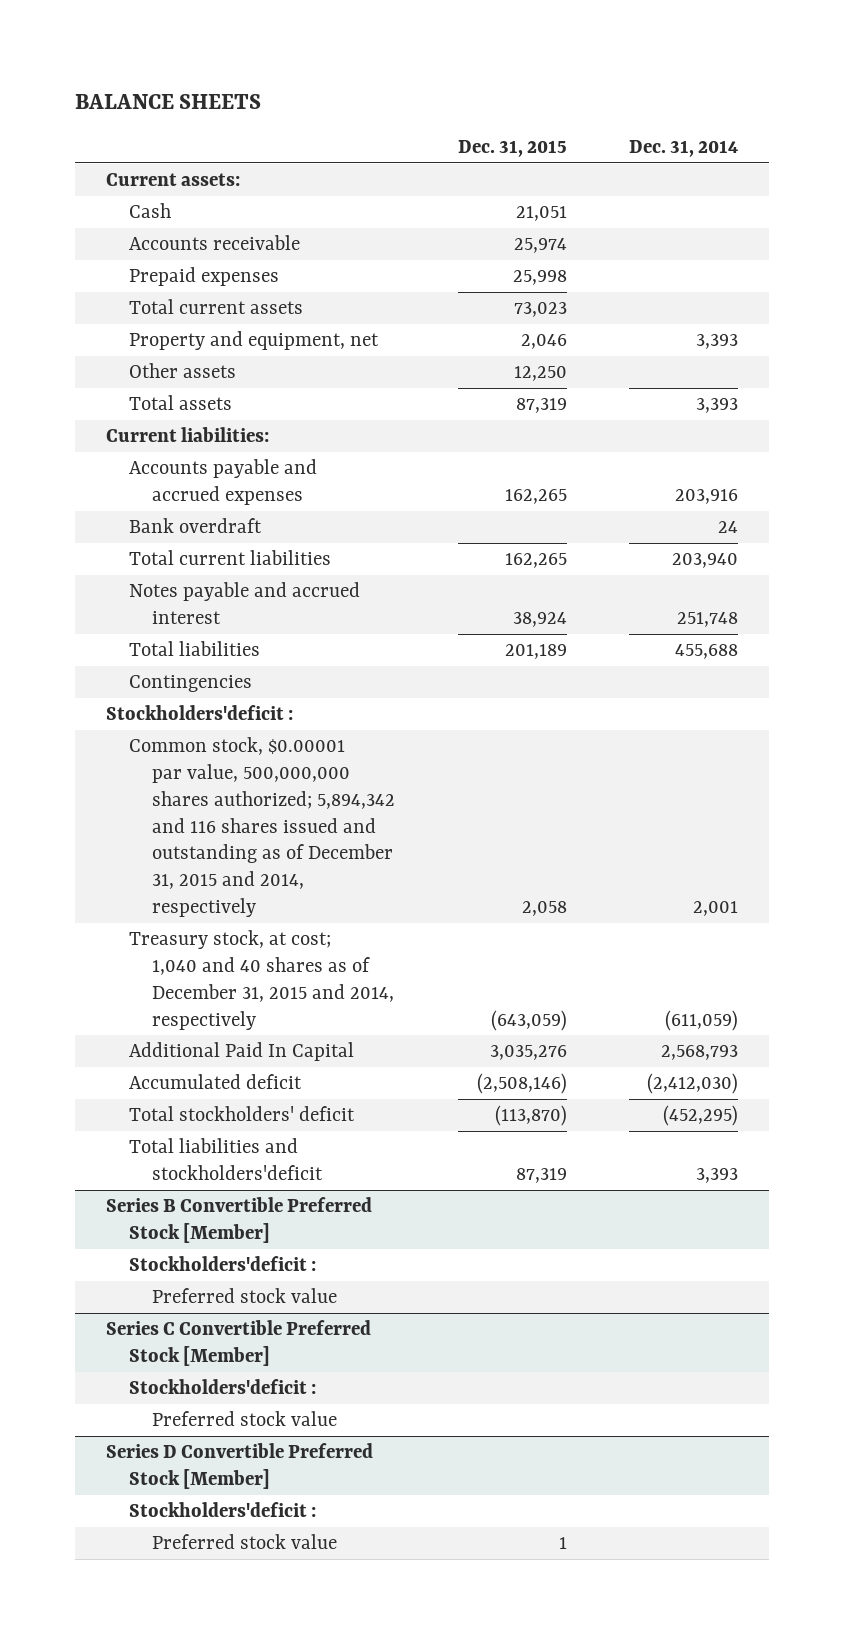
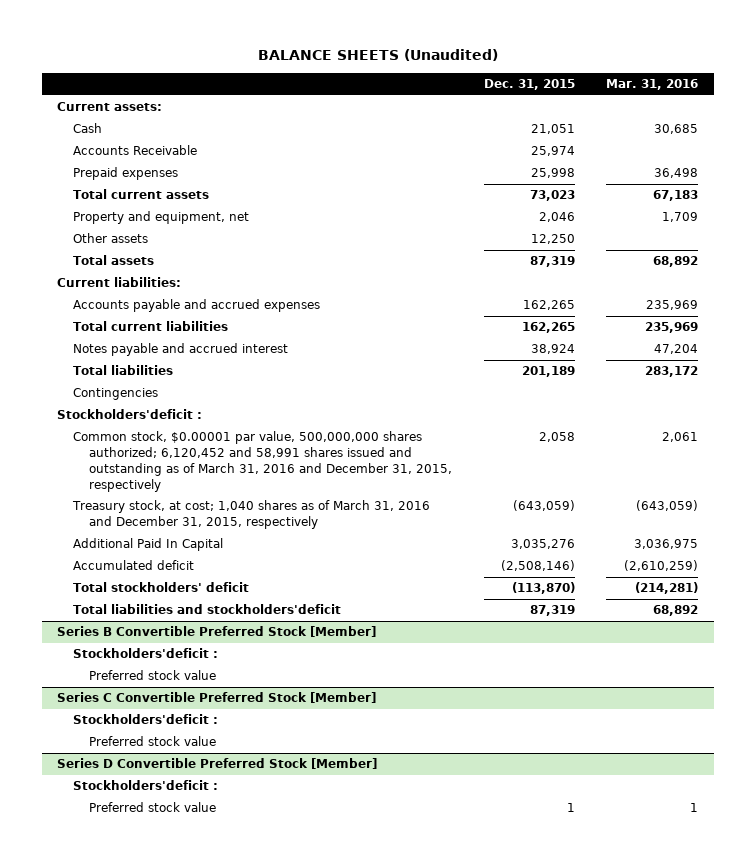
- BALANCE SHEETS
+ BALANCE SHEETS (Unaudited)
- | Dec. 31, 2015 | Dec. 31, 2014
+ | Dec. 31, 2015 | Mar. 31, 2016
- Accounts receivable | 25,974 |
+ Accounts Receivable | 25,974 |
- Bank overdraft | | 24
- Common stock, $0.00001 par value, 500,000,000 shares authorized; 5,894,342 and 116 shares issued and outstanding as of December 31, 2015 and 2014, respectively | 2,058 | 2,001
- Treasury stock, at cost; 1,040 and 40 shares as of December 31, 2015 and 2014, respectively | (643,059) | (611,059)
+ Common stock, $0.00001 par value, 500,000,000 shares authorized; 6,120,452 and 58,991 shares issued and outstanding as of March 31, 2016 and December 31, 2015, respectively | 2,058 | 2,061
+ Treasury stock, at cost; 1,040 shares as of March 31, 2016 and December 31, 2015, respectively | (643,059) | (643,059)

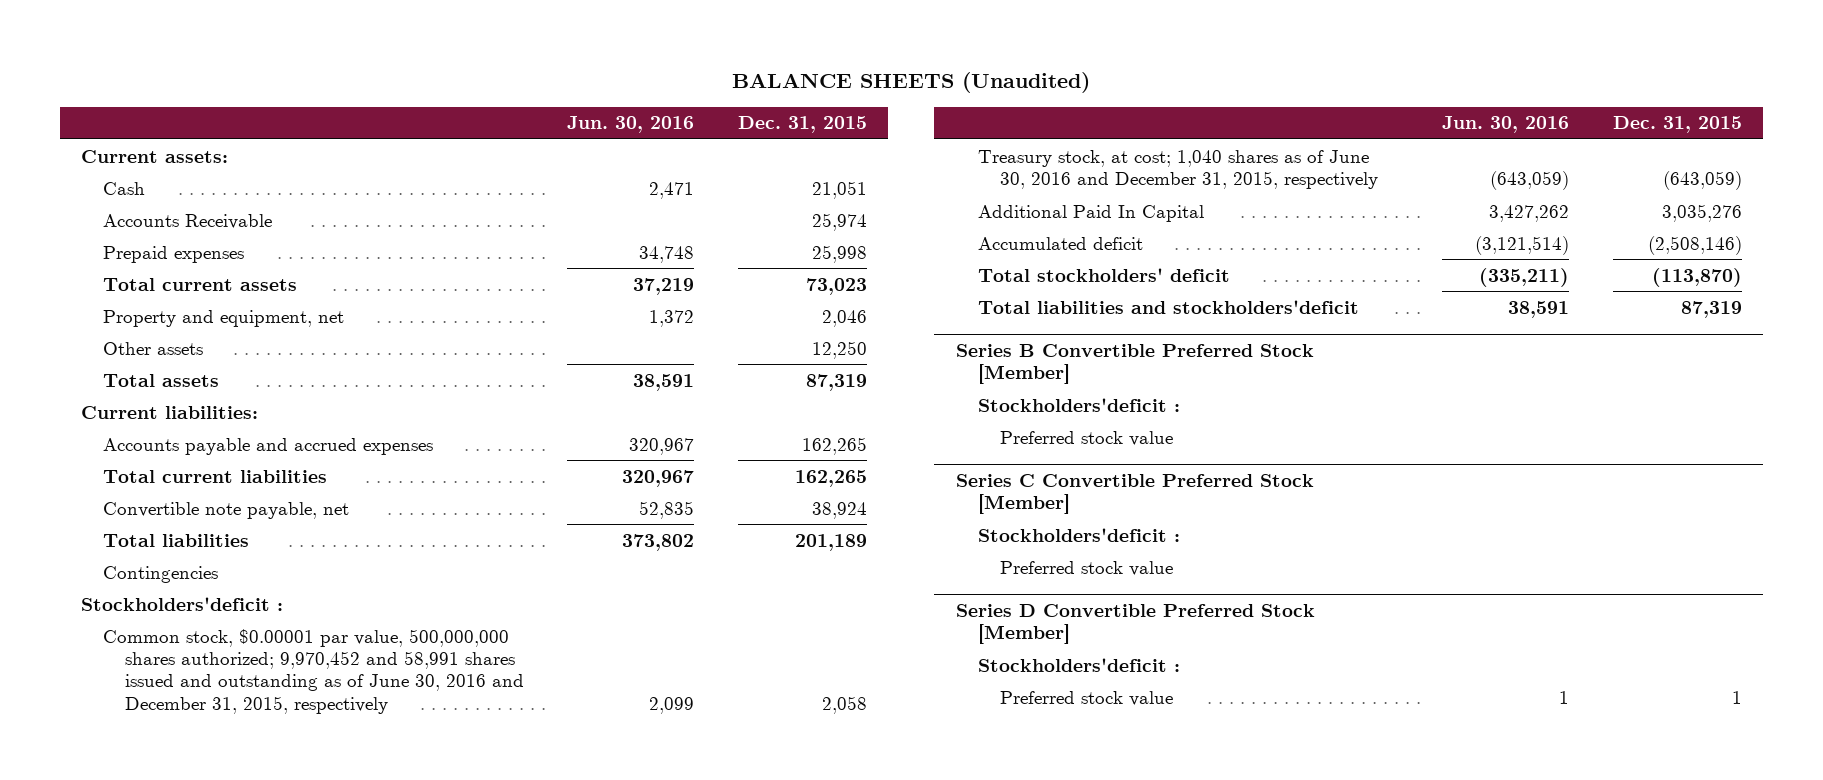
- | Dec. 31, 2015 | Mar. 31, 2016
+ | Jun. 30, 2016 | Dec. 31, 2015
- Notes payable and accrued interest | 38,924 | 47,204
+ Convertible note payable, net | 52,835 | 38,924
- Common stock, $0.00001 par value, 500,000,000 shares authorized; 6,120,452 and 58,991 shares issued and outstanding as of March 31, 2016 and December 31, 2015, respectively | 2,058 | 2,061
- Treasury stock, at cost; 1,040 shares as of March 31, 2016 and December 31, 2015, respectively | (643,059) | (643,059)
+ Common stock, $0.00001 par value, 500,000,000 shares authorized; 9,970,452 and 58,991 shares issued and outstanding as of June 30, 2016 and December 31, 2015, respectively | 2,099 | 2,058
+ Treasury stock, at cost; 1,040 shares as of June 30, 2016 and December 31, 2015, respectively | (643,059) | (643,059)

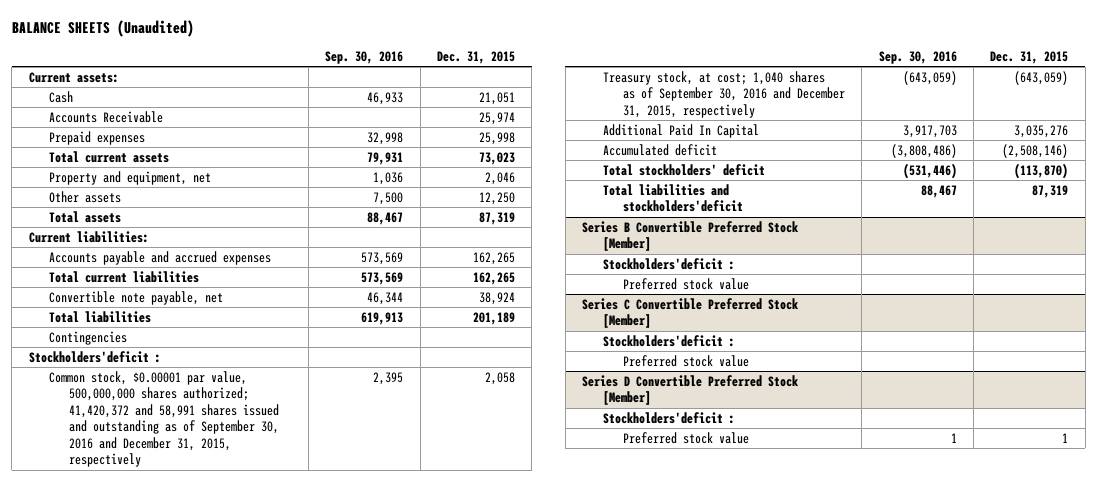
- | Jun. 30, 2016 | Dec. 31, 2015
+ | Sep. 30, 2016 | Dec. 31, 2015
- Common stock, $0.00001 par value, 500,000,000 shares authorized; 9,970,452 and 58,991 shares issued and outstanding as of June 30, 2016 and December 31, 2015, respectively | 2,099 | 2,058
- Treasury stock, at cost; 1,040 shares as of June 30, 2016 and December 31, 2015, respectively | (643,059) | (643,059)
+ Common stock, $0.00001 par value, 500,000,000 shares authorized; 41,420,372 and 58,991 shares issued and outstanding as of September 30, 2016 and December 31, 2015, respectively | 2,395 | 2,058
+ Treasury stock, at cost; 1,040 shares as of September 30, 2016 and December 31, 2015, respectively | (643,059) | (643,059)

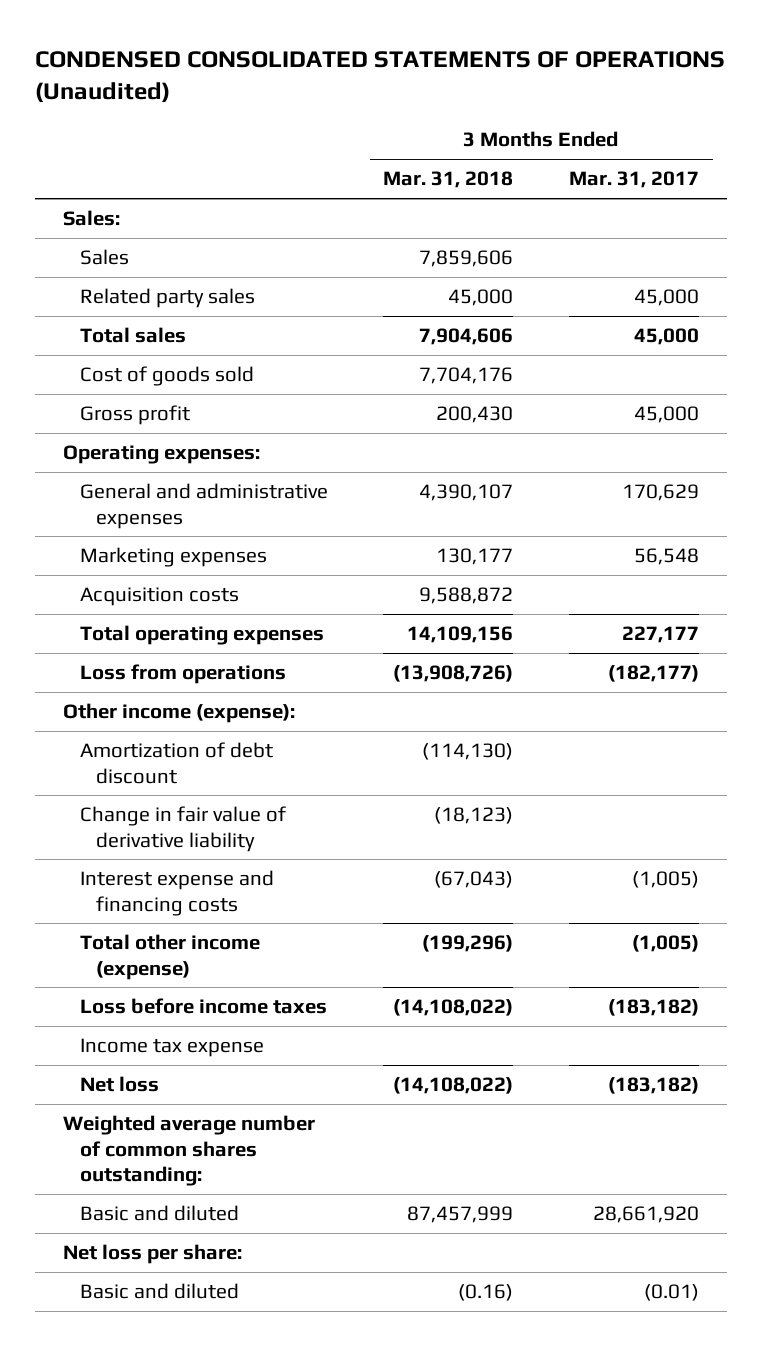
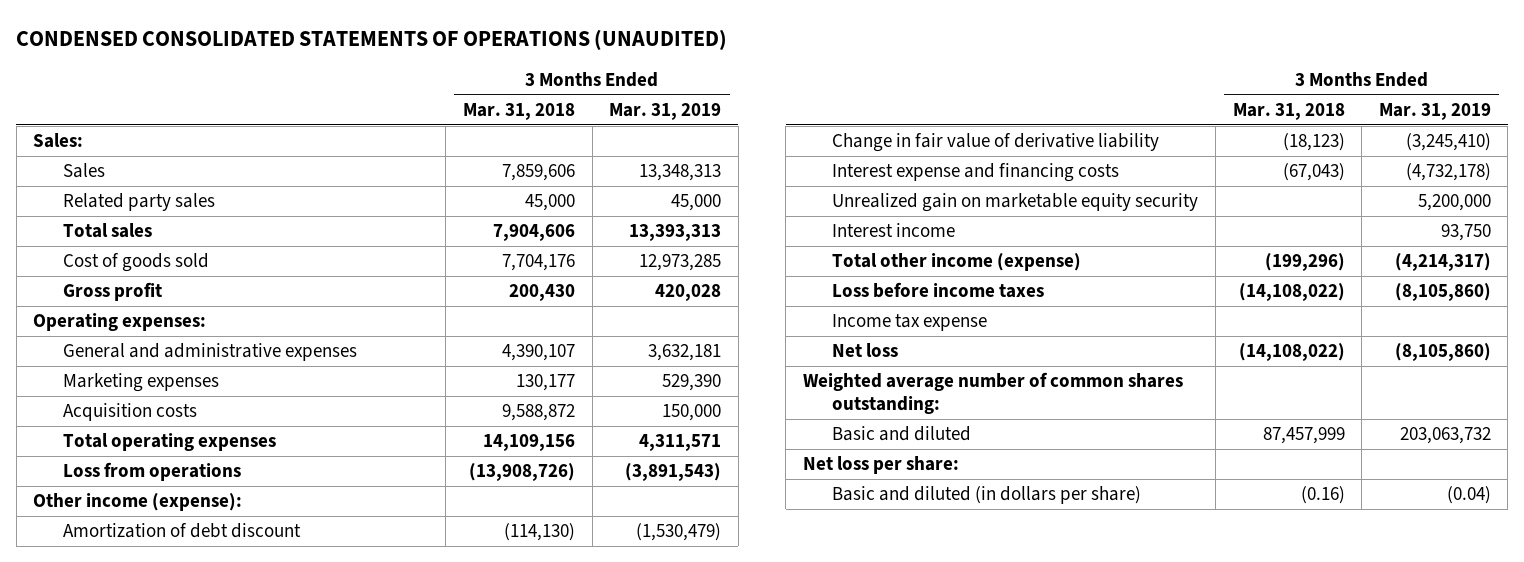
- CONDENSED CONSOLIDATED STATEMENTS OF OPERATIONS (Unaudited)
+ CONDENSED CONSOLIDATED STATEMENTS OF OPERATIONS (UNAUDITED)
- | 3 Months Ended Mar. 31, 2018 | 3 Months Ended Mar. 31, 2017
+ | 3 Months Ended Mar. 31, 2018 | 3 Months Ended Mar. 31, 2019
+ Unrealized gain on marketable equity security | | 5,200,000
+ Interest income | | 93,750
- Basic and diluted | (0.16) | (0.01)
+ Basic and diluted (in dollars per share) | (0.16) | (0.04)

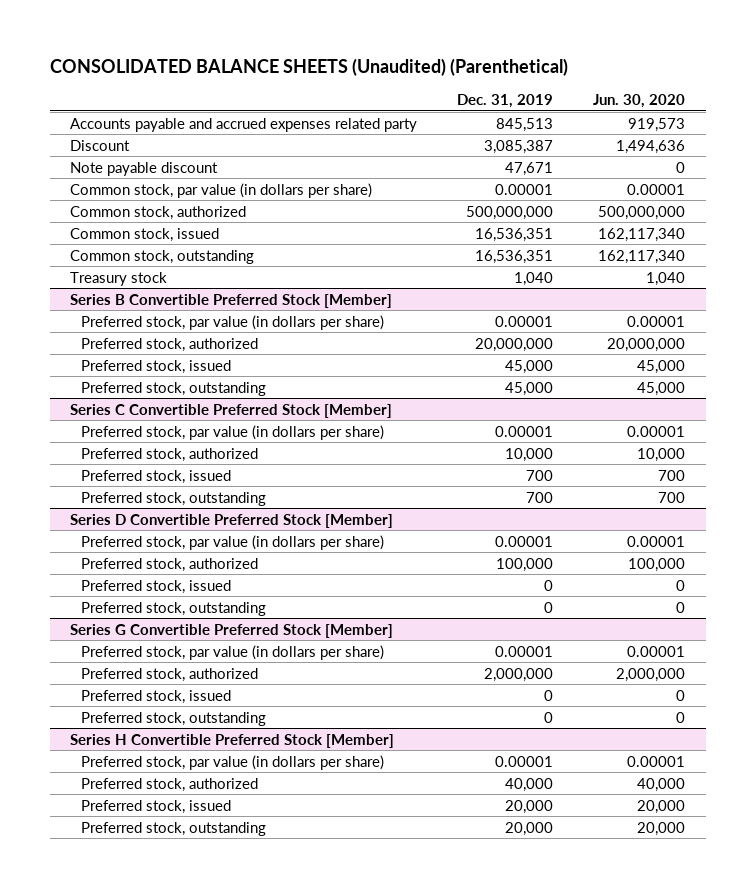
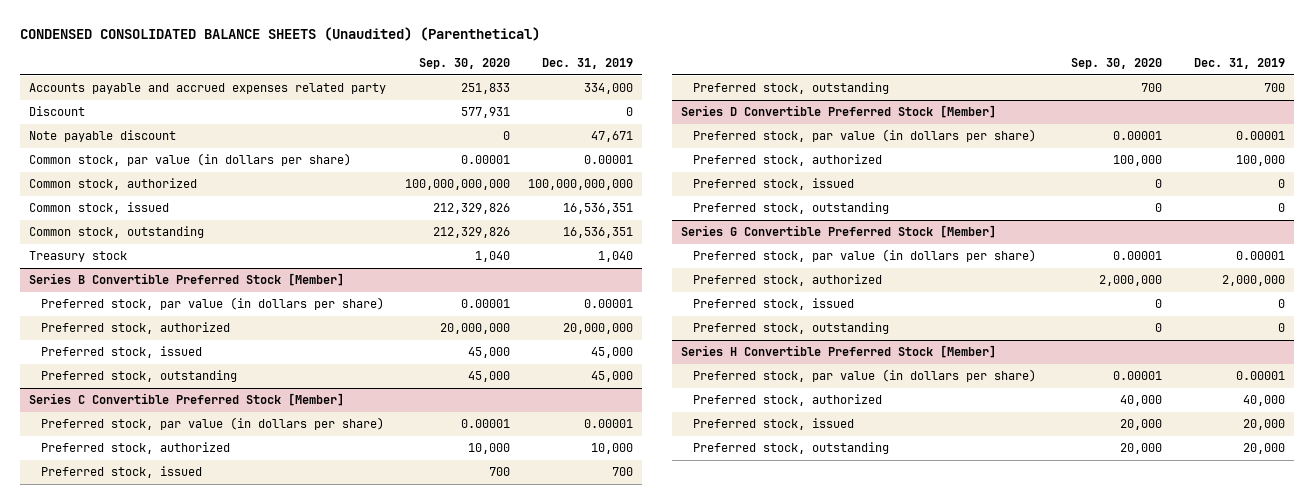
- CONSOLIDATED BALANCE SHEETS (Unaudited) (Parenthetical)
+ CONDENSED CONSOLIDATED BALANCE SHEETS (Unaudited) (Parenthetical)
- | Dec. 31, 2019 | Jun. 30, 2020
+ | Sep. 30, 2020 | Dec. 31, 2019
- Accounts payable and accrued expenses related party | 845,513 | 919,573
- Discount | 3,085,387 | 1,494,636
+ Accounts payable and accrued expenses related party | 251,833 | 334,000
+ Discount | 577,931 | 0
- Common stock, authorized | 500,000,000 | 500,000,000
+ Common stock, authorized | 100,000,000,000 | 100,000,000,000

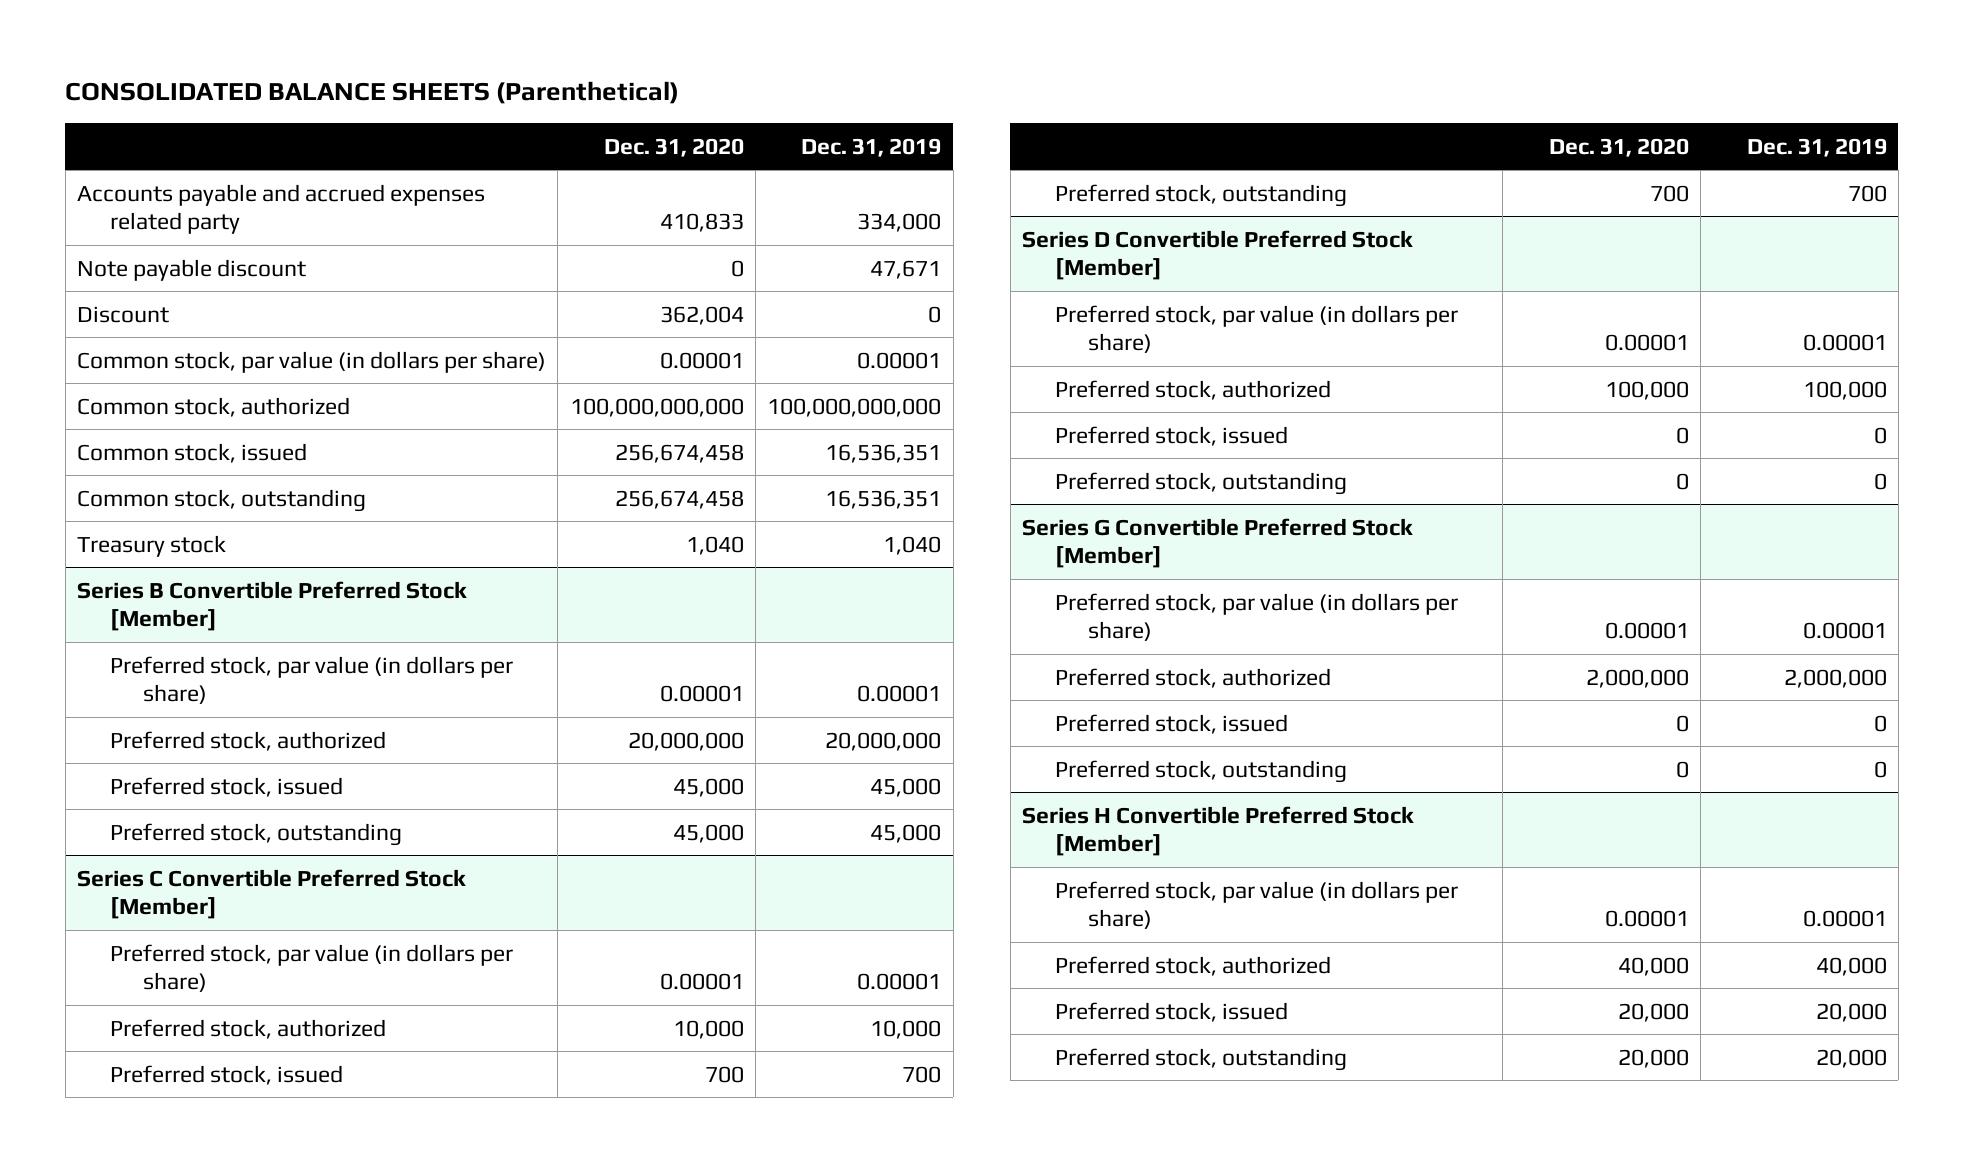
- CONDENSED CONSOLIDATED BALANCE SHEETS (Unaudited) (Parenthetical)
+ CONSOLIDATED BALANCE SHEETS (Parenthetical)
- | Sep. 30, 2020 | Dec. 31, 2019
+ | Dec. 31, 2020 | Dec. 31, 2019
moved down: Discount | 362,004 | 0

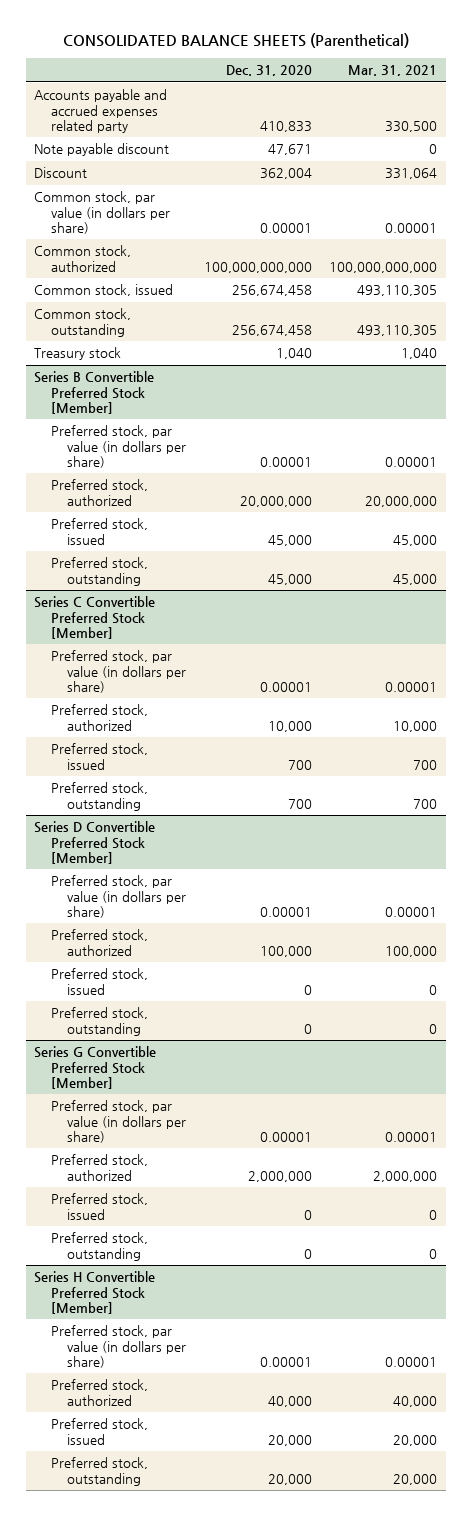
- | Dec. 31, 2020 | Dec. 31, 2019
+ | Dec. 31, 2020 | Mar. 31, 2021
- Note payable discount | 0 | 47,671
+ Note payable discount | 47,671 | 0

